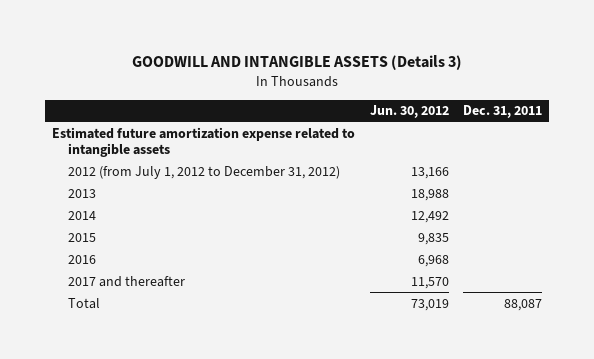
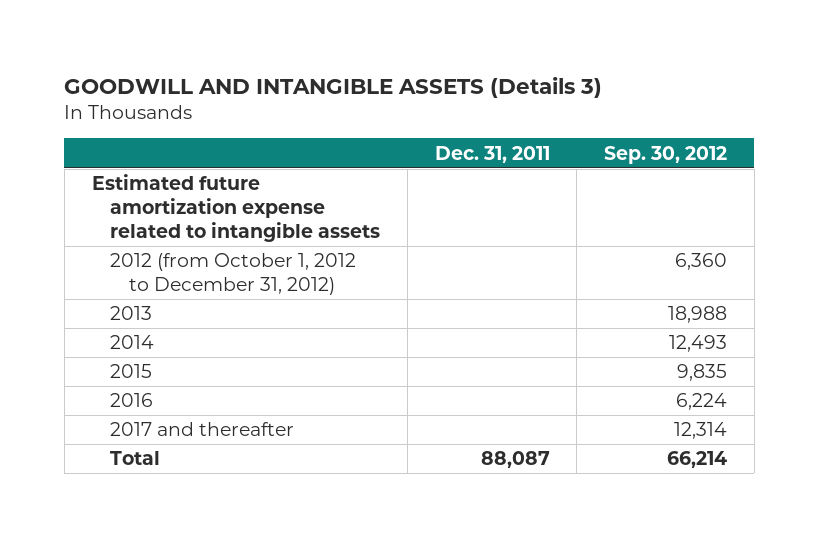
- | Jun. 30, 2012 | Dec. 31, 2011
+ | Dec. 31, 2011 | Sep. 30, 2012
- 2012 (from July 1, 2012 to December 31, 2012) | 13,166 |
+ 2012 (from October 1, 2012 to December 31, 2012) | | 6,360

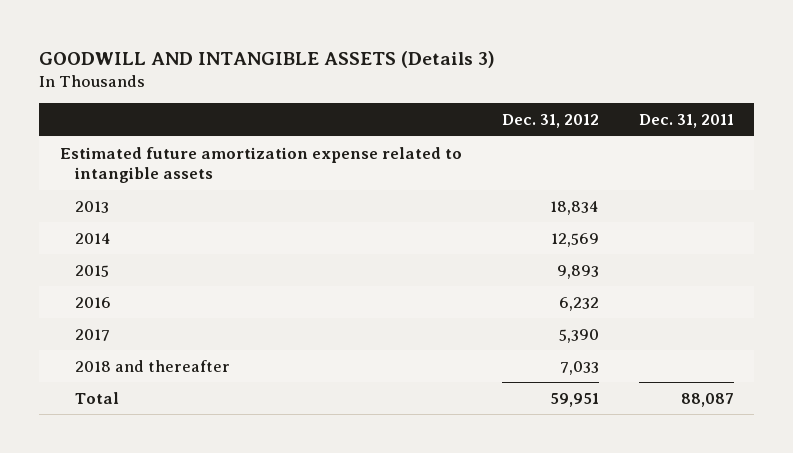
- | Dec. 31, 2011 | Sep. 30, 2012
+ | Dec. 31, 2012 | Dec. 31, 2011
- 2012 (from October 1, 2012 to December 31, 2012) | | 6,360
- 2017 and thereafter | | 12,314
+ 2017 | 5,390 |
+ 2018 and thereafter | 7,033 |

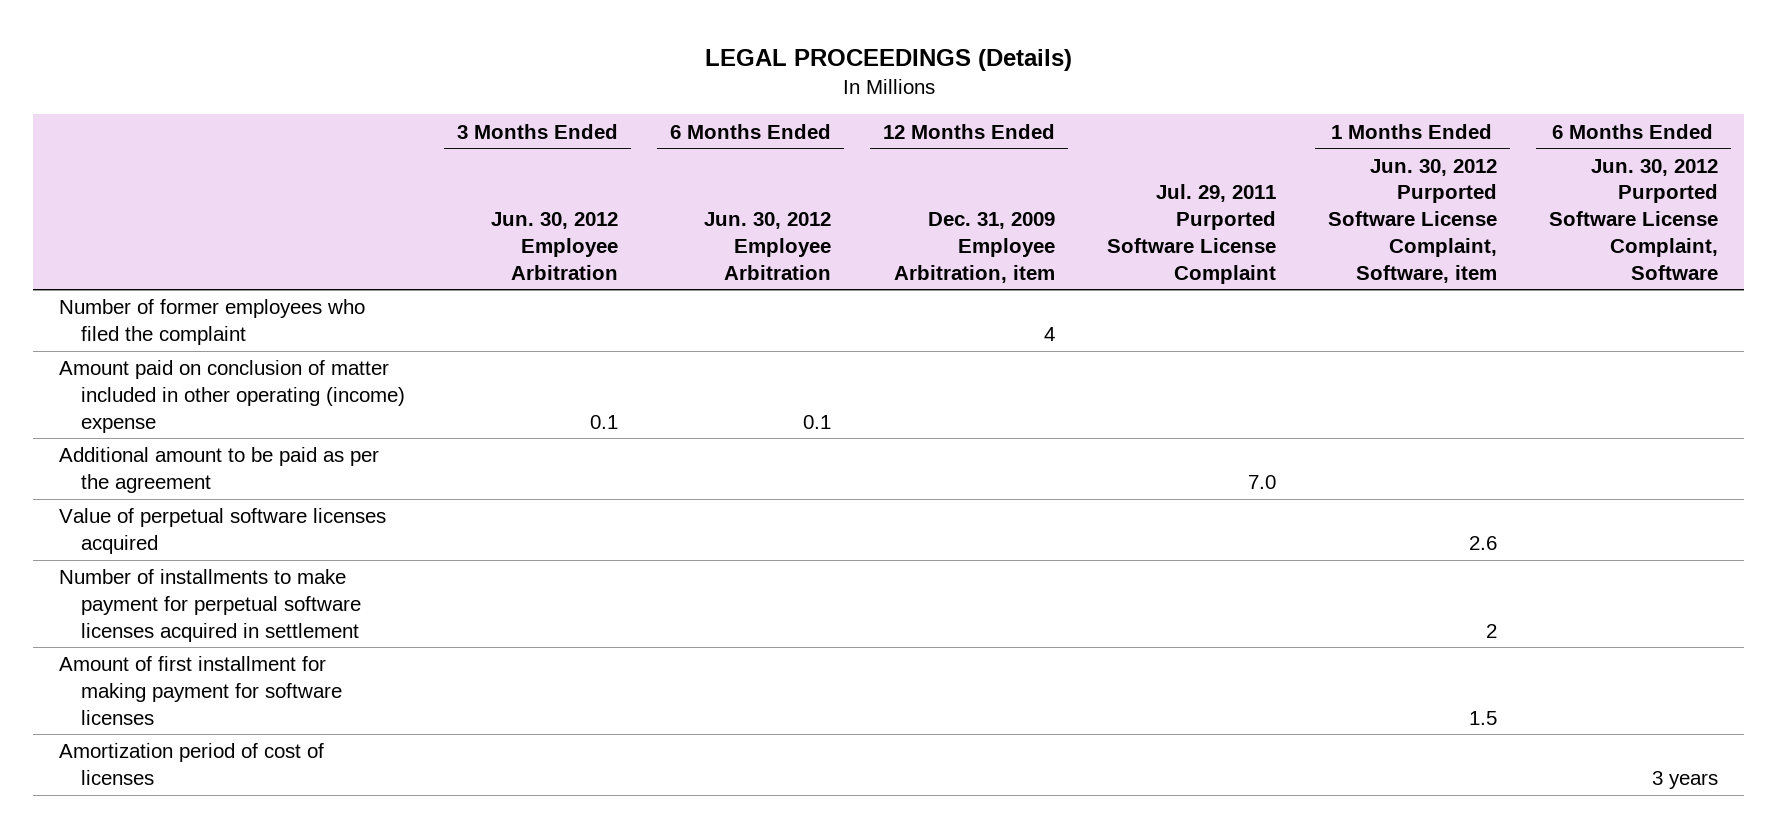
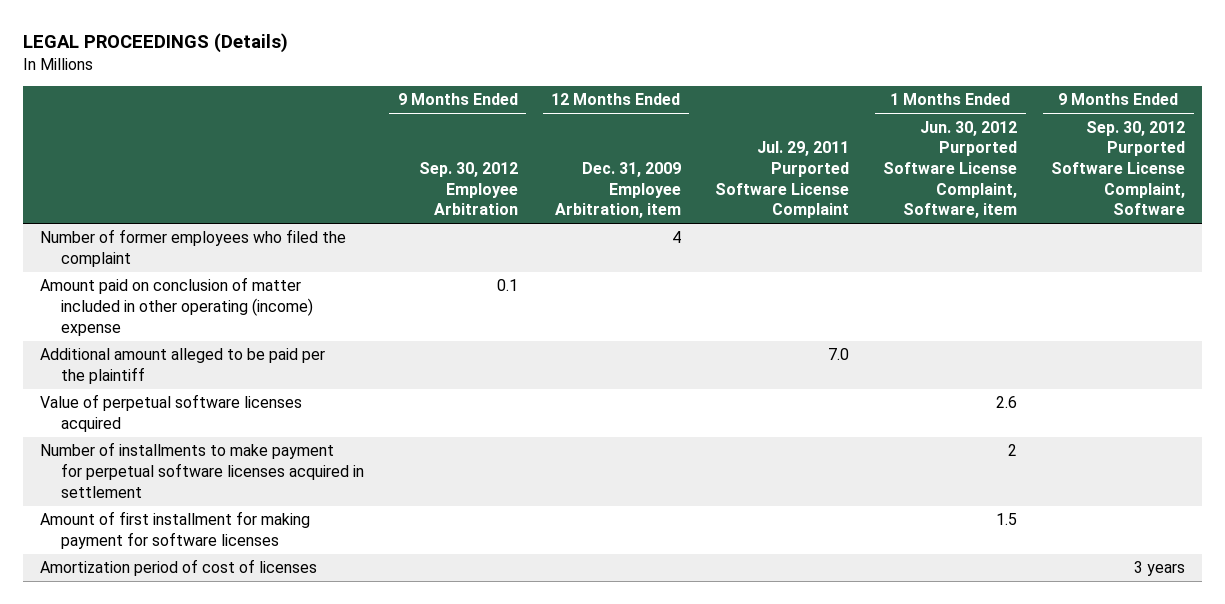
- | 3 Months Ended Jun. 30, 2012 Employee Arbitration | 6 Months Ended Jun. 30, 2012 Employee Arbitration | 12 Months Ended Dec. 31, 2009 Employee Arbitration, item | Jul. 29, 2011 Purported Software License Complaint | 1 Months Ended Jun. 30, 2012 Purported Software License Complaint, Software, item | 6 Months Ended Jun. 30, 2012 Purported Software License Complaint, Software
+ | 9 Months Ended Sep. 30, 2012 Employee Arbitration | 12 Months Ended Dec. 31, 2009 Employee Arbitration, item | Jul. 29, 2011 Purported Software License Complaint | 1 Months Ended Jun. 30, 2012 Purported Software License Complaint, Software, item | 9 Months Ended Sep. 30, 2012 Purported Software License Complaint, Software
- Additional amount to be paid as per the agreement | | | | 7.0 | |
+ Additional amount alleged to be paid per the plaintiff | | | 7.0 | |

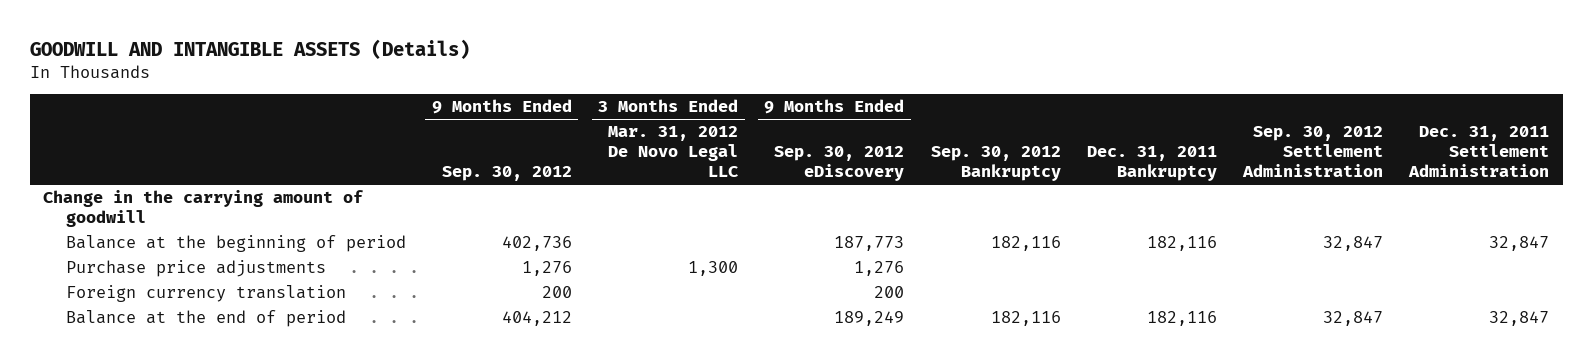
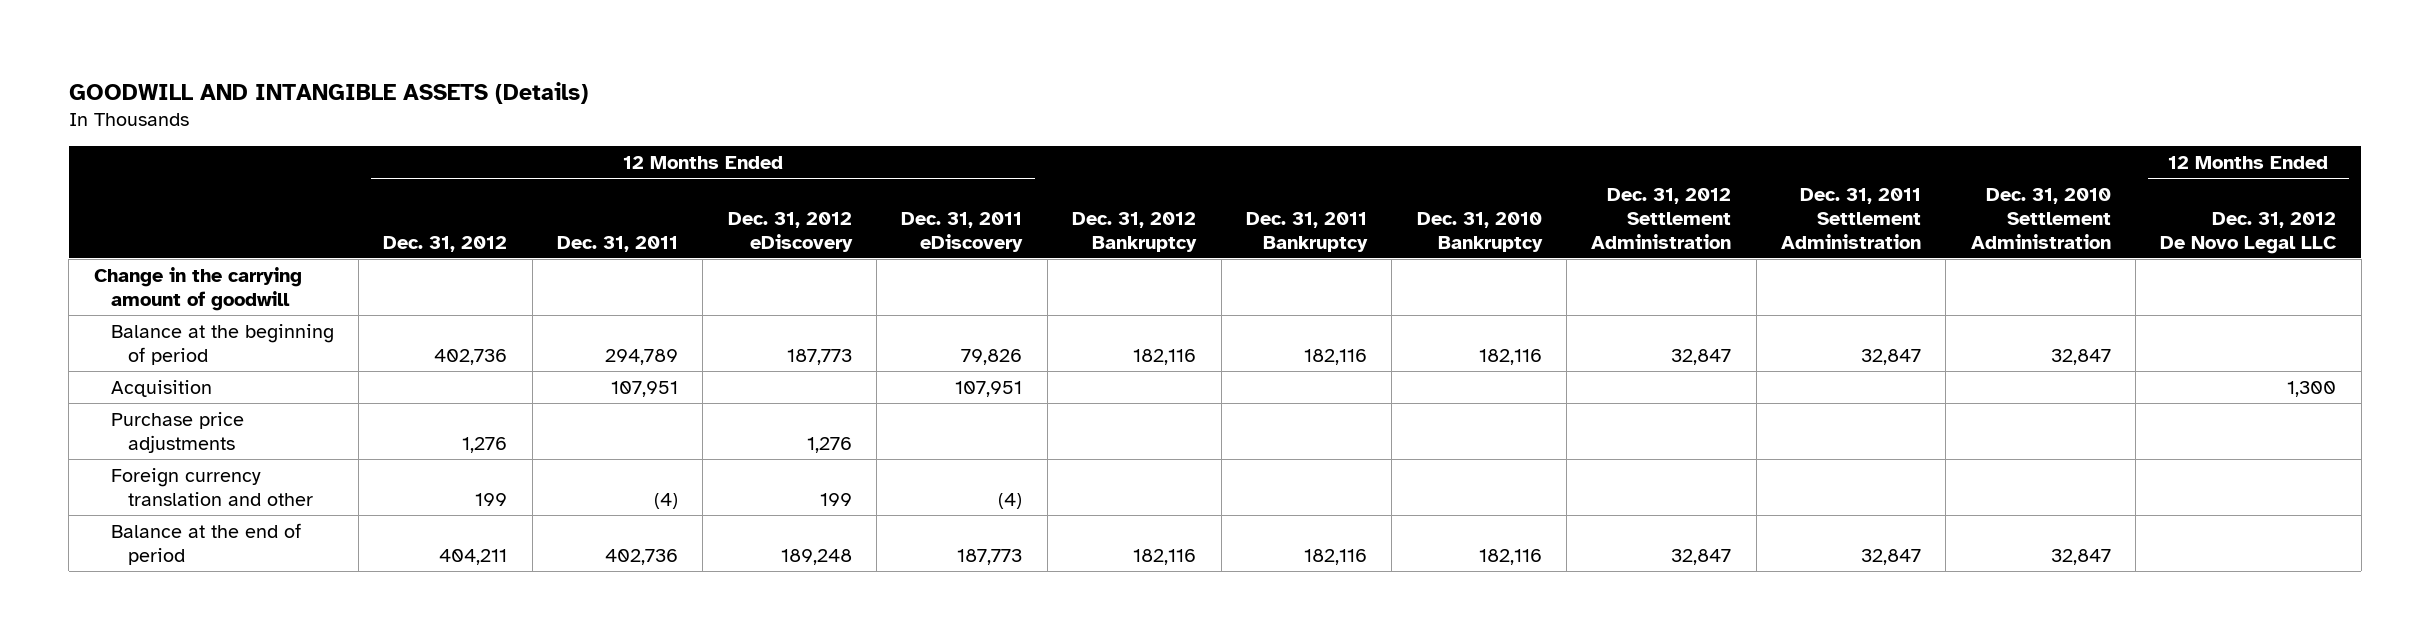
- | 9 Months Ended Sep. 30, 2012 | 3 Months Ended Mar. 31, 2012 De Novo Legal LLC | 9 Months Ended Sep. 30, 2012 eDiscovery | Sep. 30, 2012 Bankruptcy | Dec. 31, 2011 Bankruptcy | Sep. 30, 2012 Settlement Administration | Dec. 31, 2011 Settlement Administration
+ | 12 Months Ended Dec. 31, 2012 | 12 Months Ended Dec. 31, 2011 | 12 Months Ended Dec. 31, 2012 eDiscovery | 12 Months Ended Dec. 31, 2011 eDiscovery | Dec. 31, 2012 Bankruptcy | Dec. 31, 2011 Bankruptcy | Dec. 31, 2010 Bankruptcy | Dec. 31, 2012 Settlement Administration | Dec. 31, 2011 Settlement Administration | Dec. 31, 2010 Settlement Administration | 12 Months Ended Dec. 31, 2012 De Novo Legal LLC
+ Acquisition | | 107,951 | | 107,951 | | | | | | | 1,300
- Foreign currency translation | 200 | | 200 | | | |
+ Foreign currency translation and other | 199 | (4) | 199 | (4) | | | | | | |

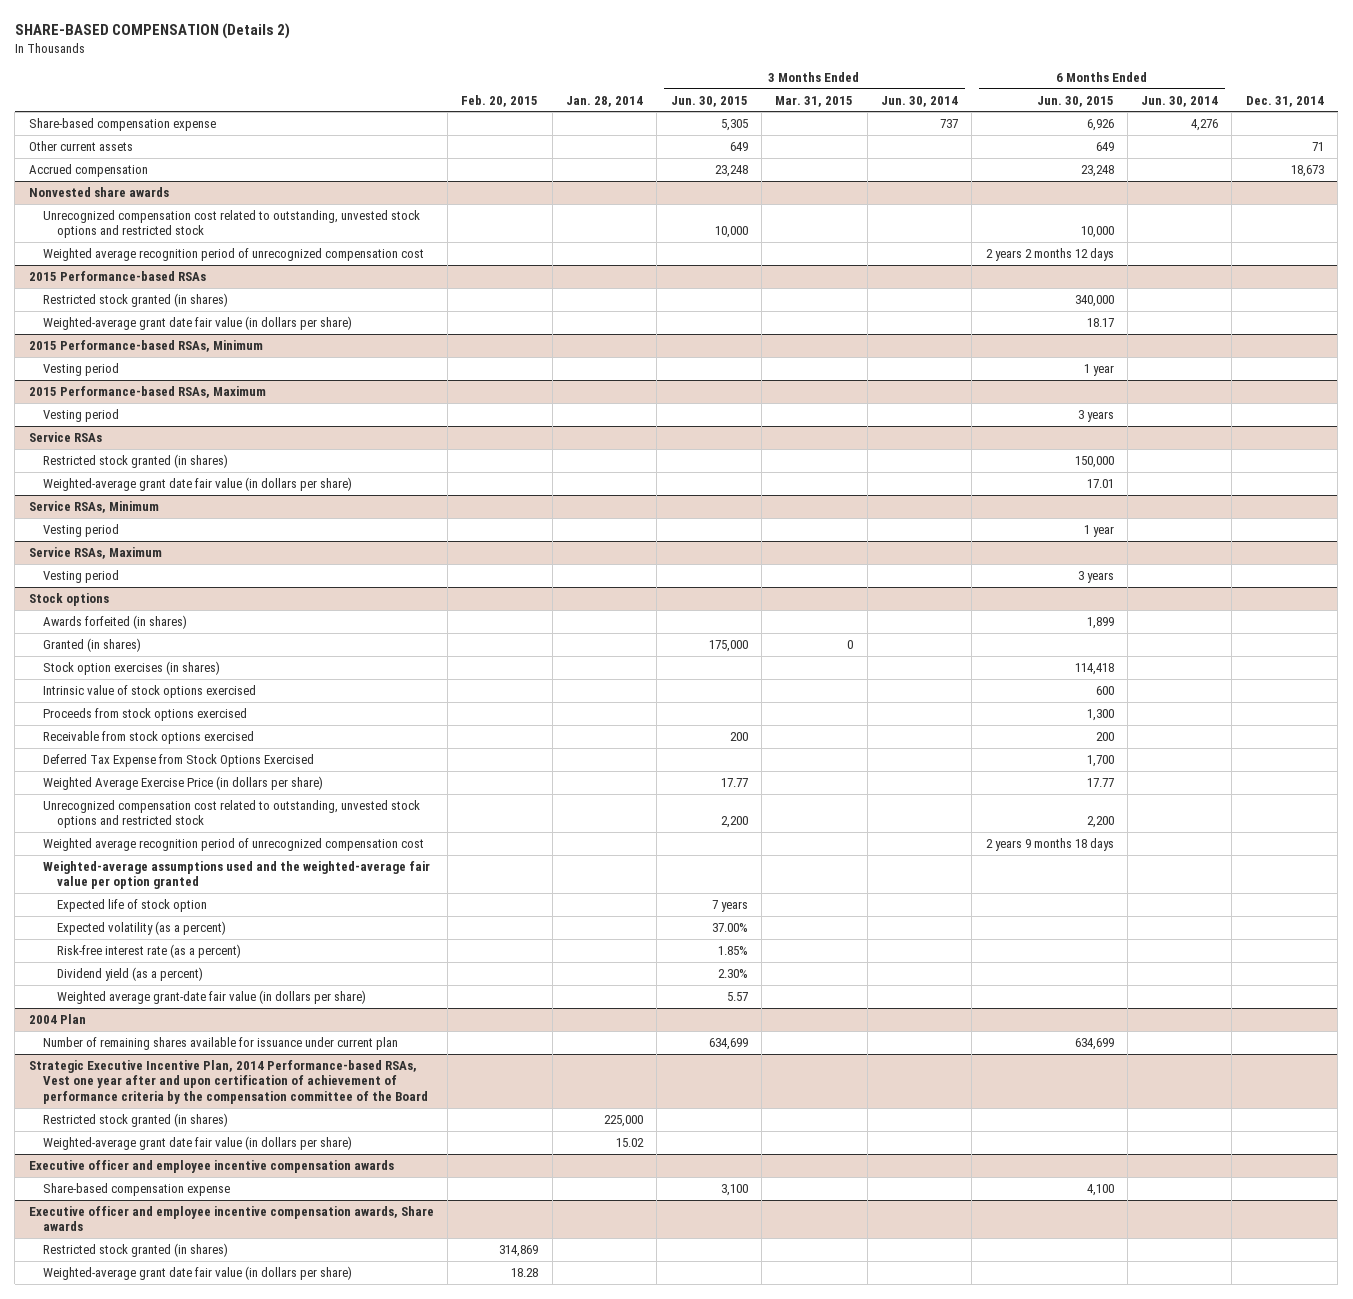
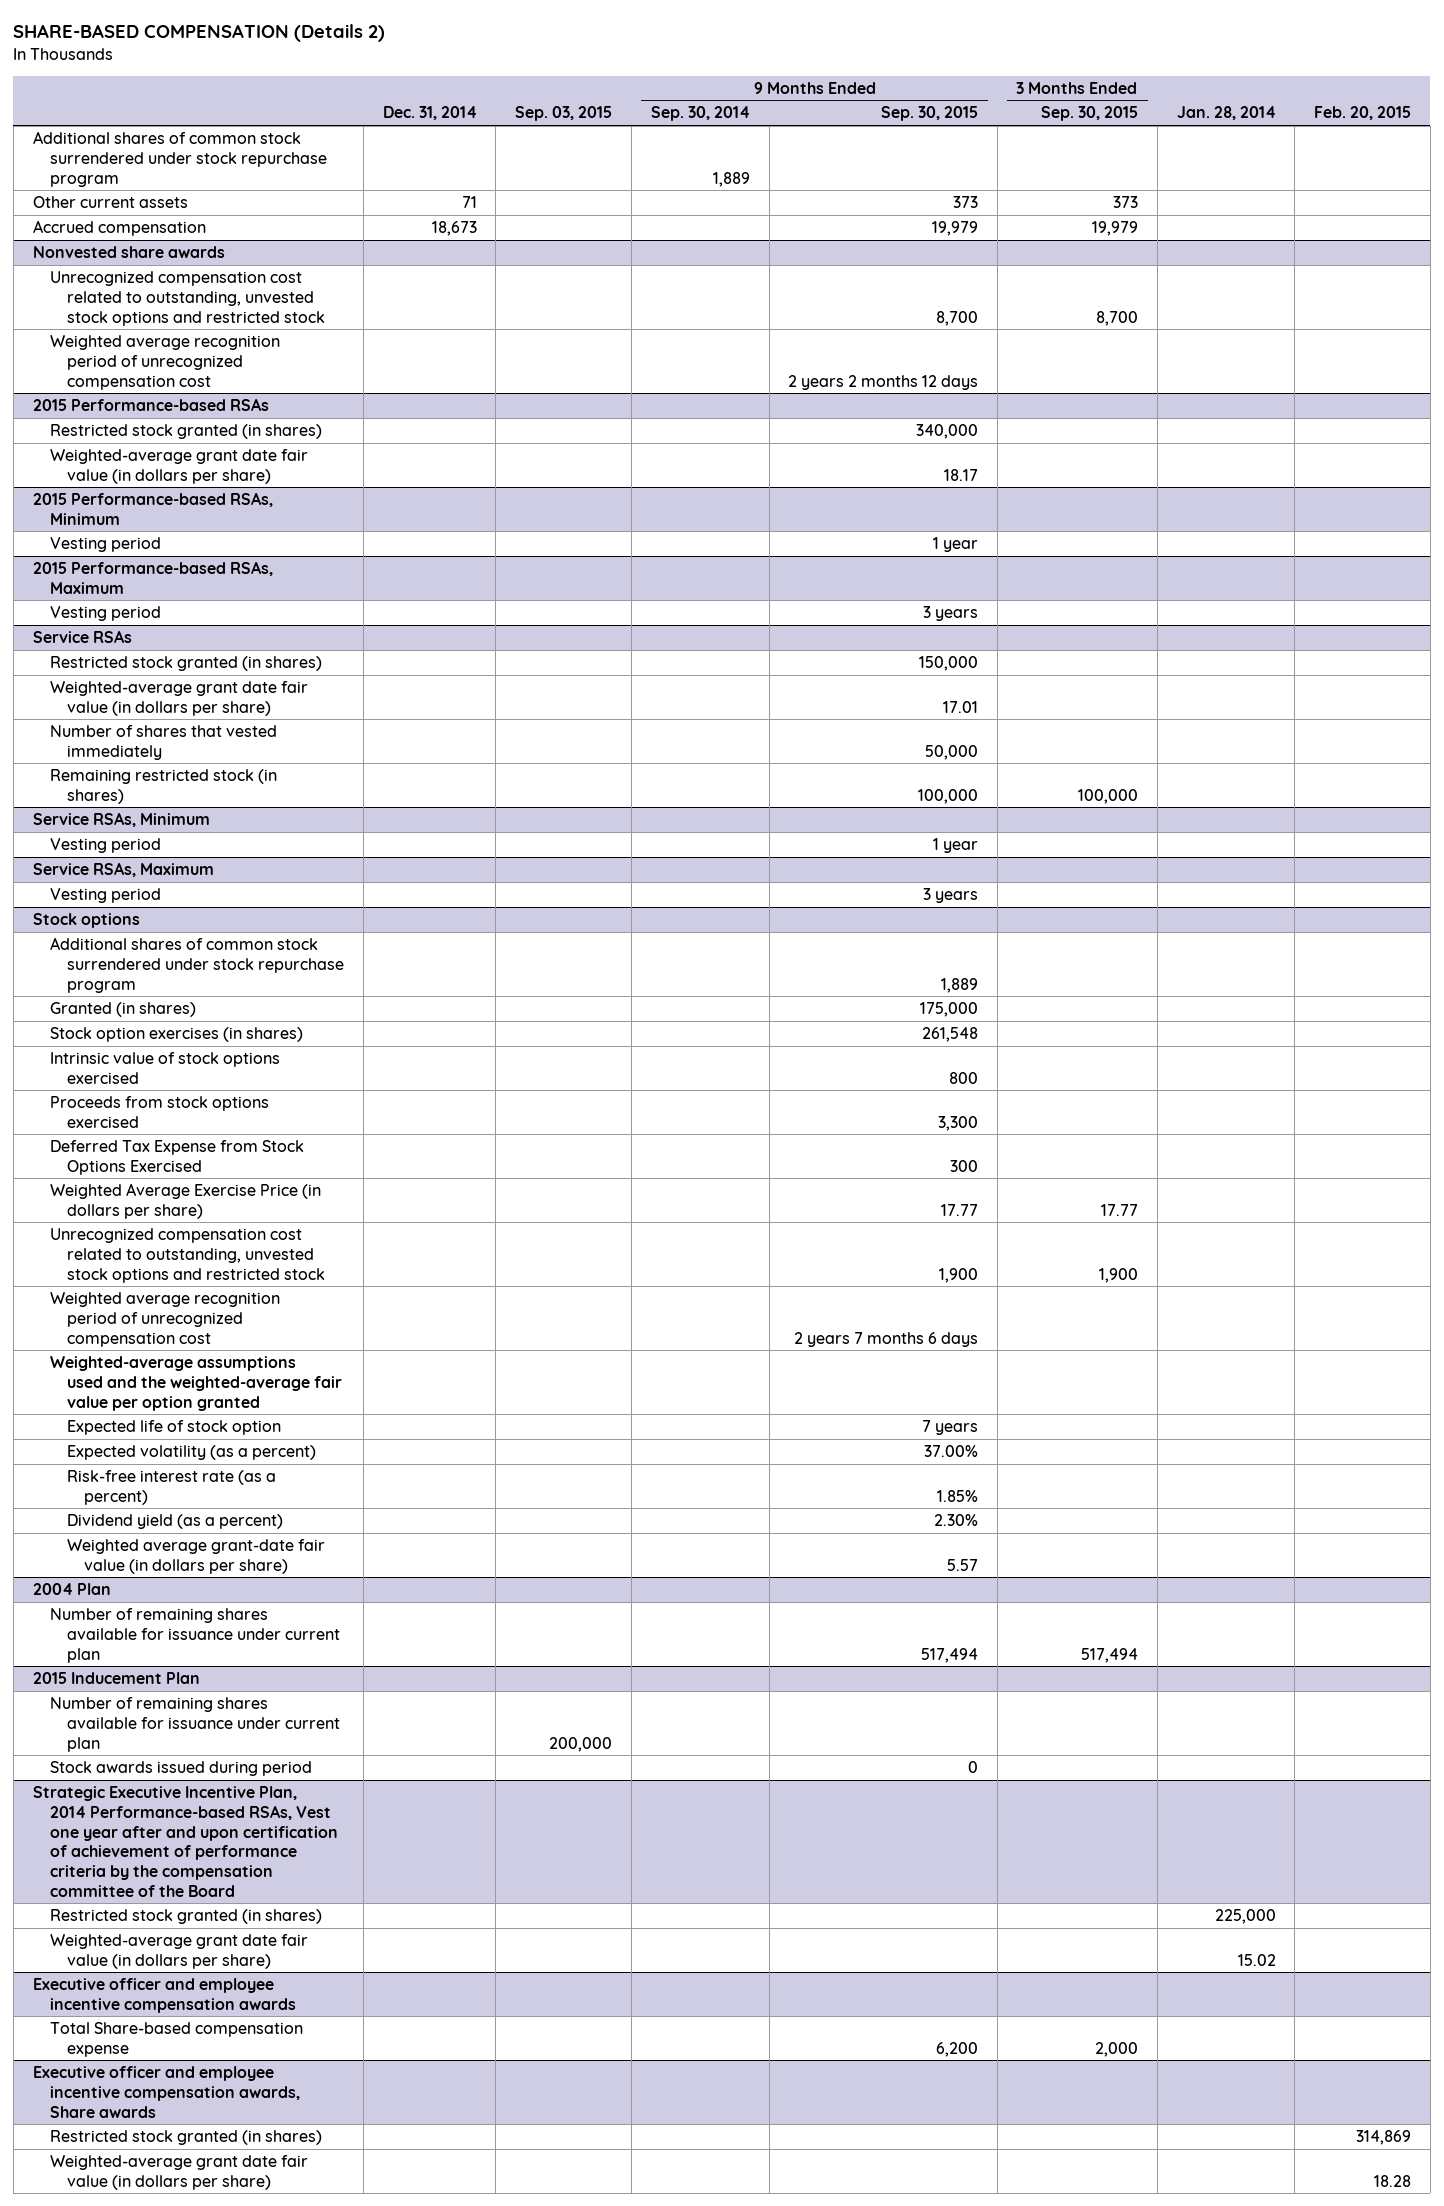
- | Feb. 20, 2015 | Jan. 28, 2014 | 3 Months Ended Jun. 30, 2015 | 3 Months Ended Mar. 31, 2015 | 3 Months Ended Jun. 30, 2014 | 6 Months Ended Jun. 30, 2015 | 6 Months Ended Jun. 30, 2014 | Dec. 31, 2014
+ | Dec. 31, 2014 | Sep. 03, 2015 | 9 Months Ended Sep. 30, 2014 | 9 Months Ended Sep. 30, 2015 | 3 Months Ended Sep. 30, 2015 | Jan. 28, 2014 | Feb. 20, 2015
- Share-based compensation expense | | | 5,305 | | 737 | 6,926 | 4,276 |
+ Additional shares of common stock surrendered under stock repurchase program | | | 1,889 | | | |
@ Service RSAs
+ Number of shares that vested immediately | | | | 50,000 | | |
+ Remaining restricted stock (in shares) | | | | 100,000 | 100,000 | |
@ Stock options
- Awards forfeited (in shares) | | | | | | 1,899 | |
+ Additional shares of common stock surrendered under stock repurchase program | | | | 1,889 | | |
- Receivable from stock options exercised | | | 200 | | | 200 | |
+ 2015 Inducement Plan
+ Number of remaining shares available for issuance under current plan | | 200,000 | | | | |
+ Stock awards issued during period | | | | 0 | | |
@ Executive officer and employee incentive compensation awards
- Share-based compensation expense | | | 3,100 | | | 4,100 | |
+ Total Share-based compensation expense | | | | 6,200 | 2,000 | |

